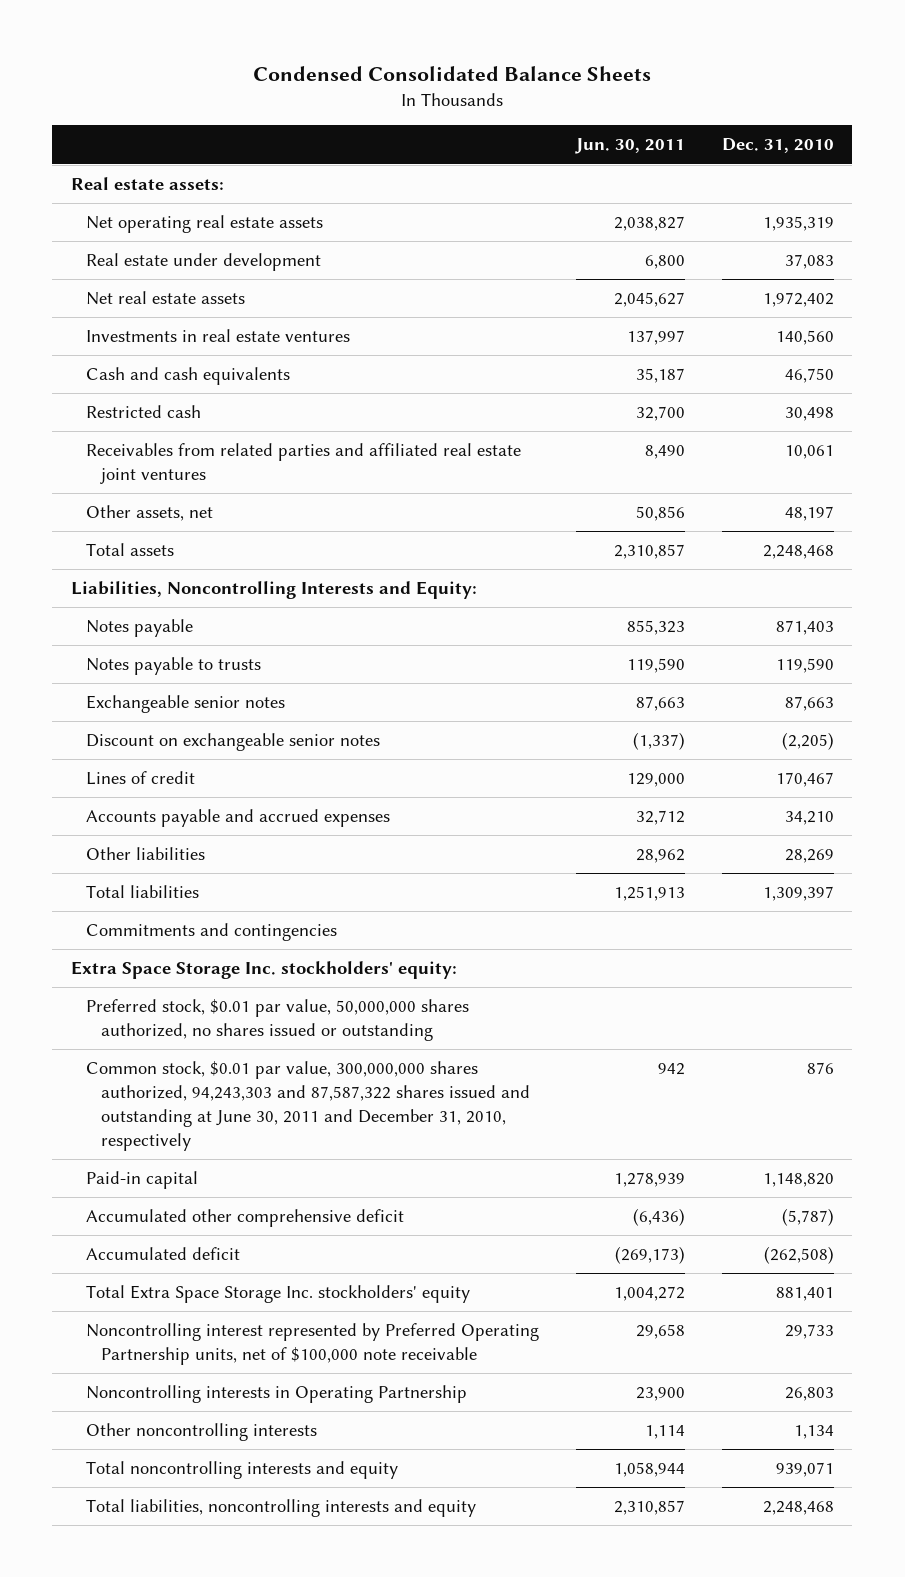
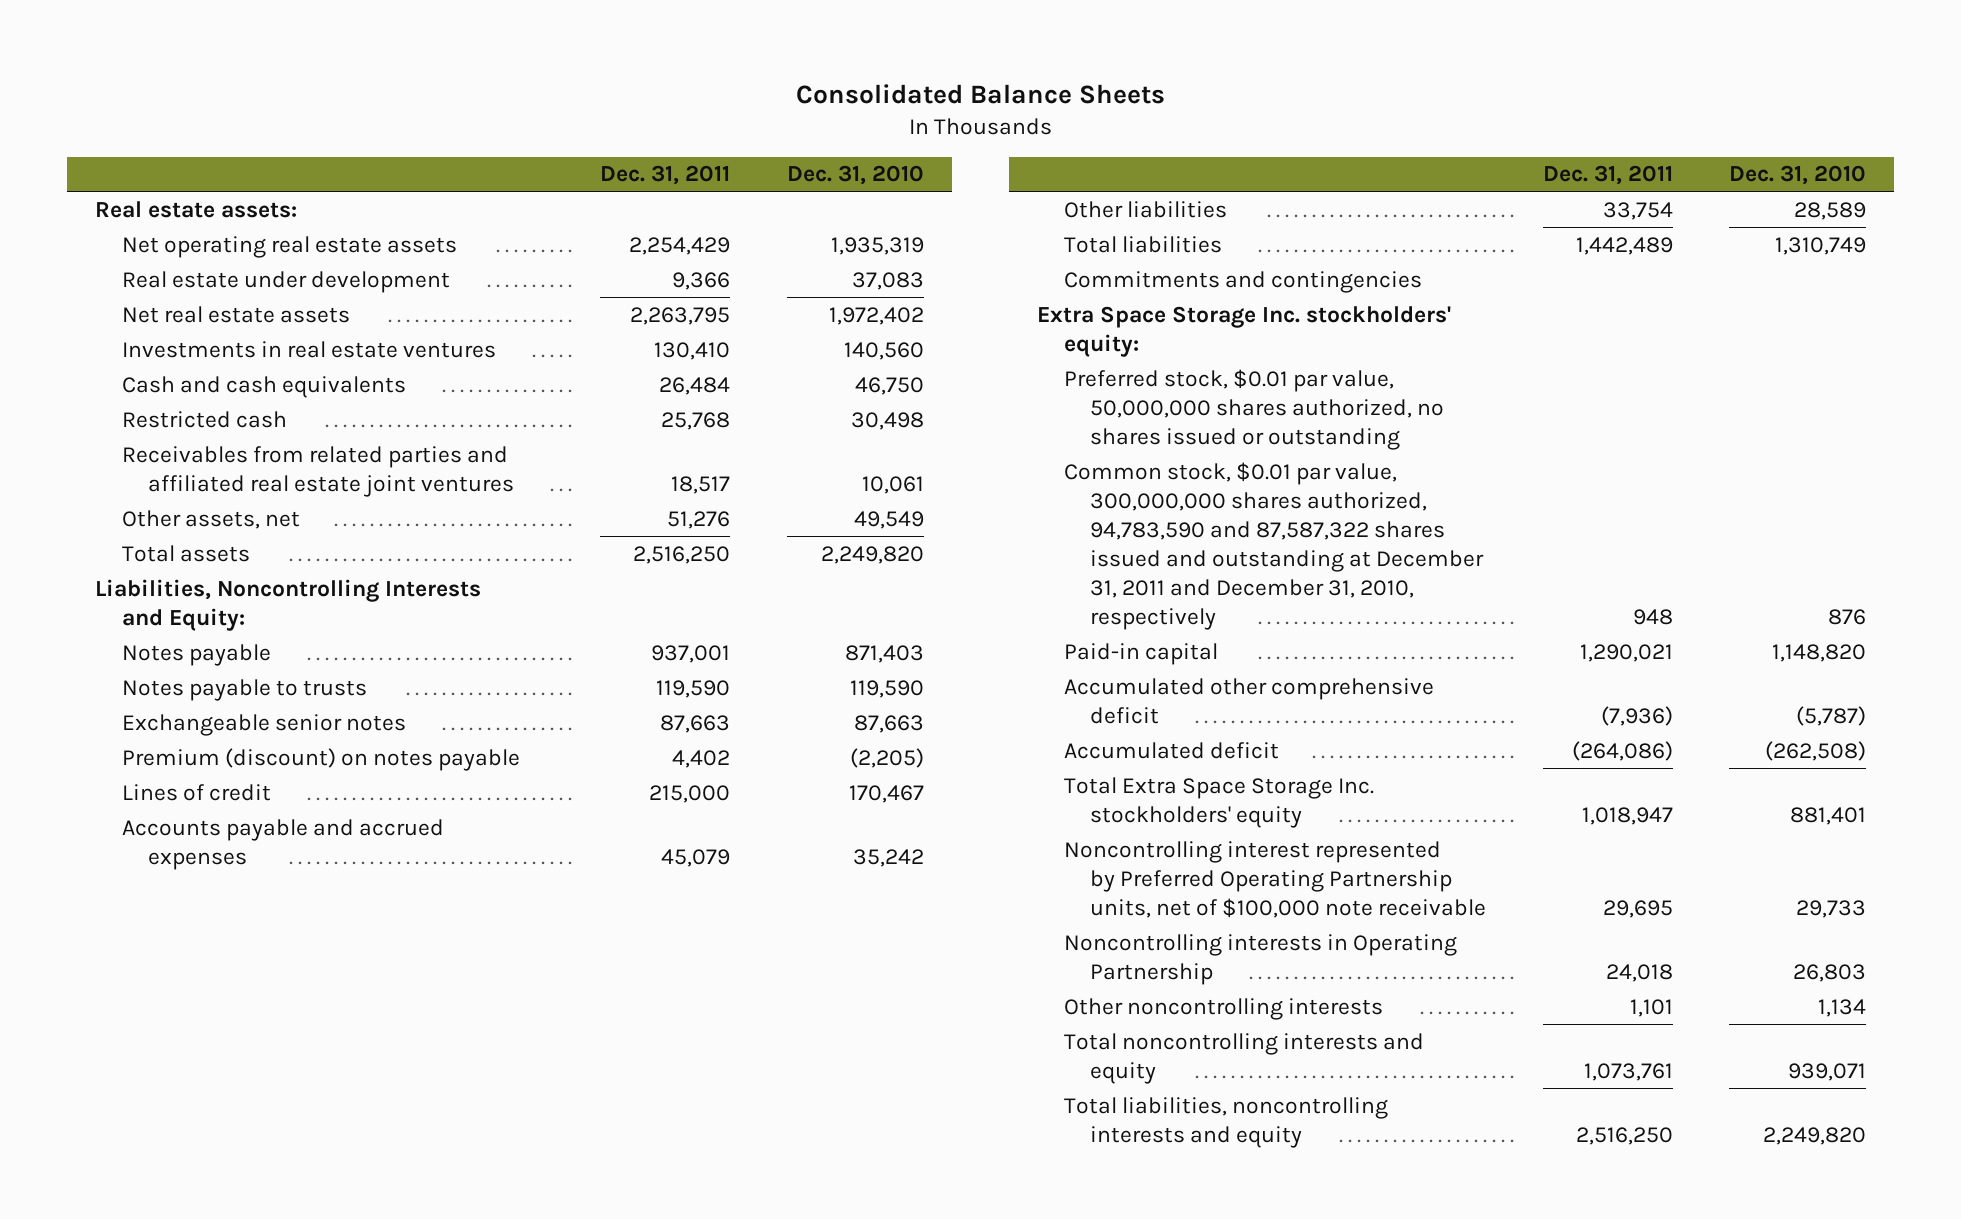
- Condensed Consolidated Balance Sheets
+ Consolidated Balance Sheets
- | Jun. 30, 2011 | Dec. 31, 2010
+ | Dec. 31, 2011 | Dec. 31, 2010
- Other assets, net | 50,856 | 48,197
- Total assets | 2,310,857 | 2,248,468
+ Other assets, net | 51,276 | 49,549
+ Total assets | 2,516,250 | 2,249,820
- Discount on exchangeable senior notes | (1,337) | (2,205)
+ Premium (discount) on notes payable | 4,402 | (2,205)
- Accounts payable and accrued expenses | 32,712 | 34,210
- Other liabilities | 28,962 | 28,269
- Total liabilities | 1,251,913 | 1,309,397
+ Accounts payable and accrued expenses | 45,079 | 35,242
+ Other liabilities | 33,754 | 28,589
+ Total liabilities | 1,442,489 | 1,310,749
- Common stock, $0.01 par value, 300,000,000 shares authorized, 94,243,303 and 87,587,322 shares issued and outstanding at June 30, 2011 and December 31, 2010, respectively | 942 | 876
+ Common stock, $0.01 par value, 300,000,000 shares authorized, 94,783,590 and 87,587,322 shares issued and outstanding at December 31, 2011 and December 31, 2010, respectively | 948 | 876
- Total liabilities, noncontrolling interests and equity | 2,310,857 | 2,248,468
+ Total liabilities, noncontrolling interests and equity | 2,516,250 | 2,249,820

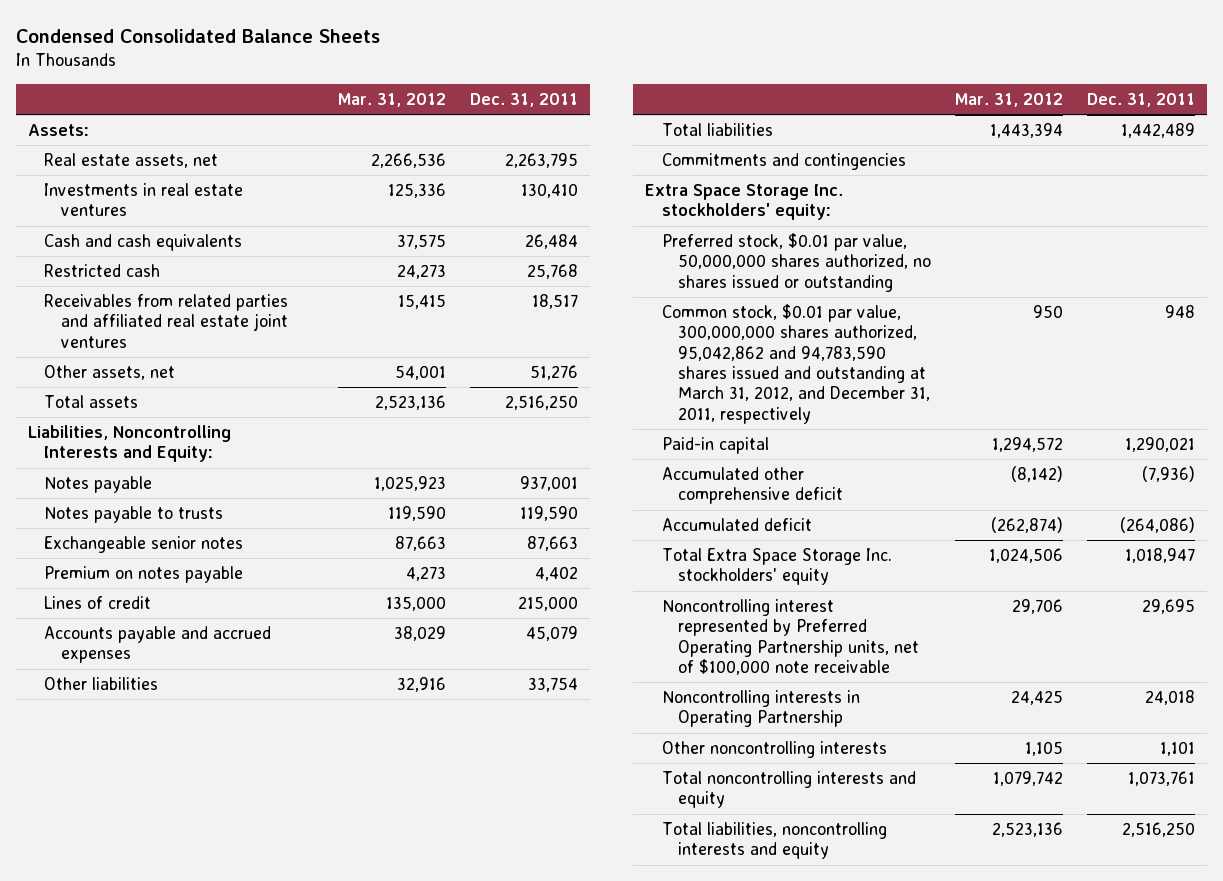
- Consolidated Balance Sheets
+ Condensed Consolidated Balance Sheets
- | Dec. 31, 2011 | Dec. 31, 2010
+ | Mar. 31, 2012 | Dec. 31, 2011
- Real estate assets:
- Net operating real estate assets | 2,254,429 | 1,935,319
- Real estate under development | 9,366 | 37,083
- Net real estate assets | 2,263,795 | 1,972,402
+ Assets:
+ Real estate assets, net | 2,266,536 | 2,263,795
- Premium (discount) on notes payable | 4,402 | (2,205)
+ Premium on notes payable | 4,273 | 4,402
- Common stock, $0.01 par value, 300,000,000 shares authorized, 94,783,590 and 87,587,322 shares issued and outstanding at December 31, 2011 and December 31, 2010, respectively | 948 | 876
+ Common stock, $0.01 par value, 300,000,000 shares authorized, 95,042,862 and 94,783,590 shares issued and outstanding at March 31, 2012, and December 31, 2011, respectively | 950 | 948

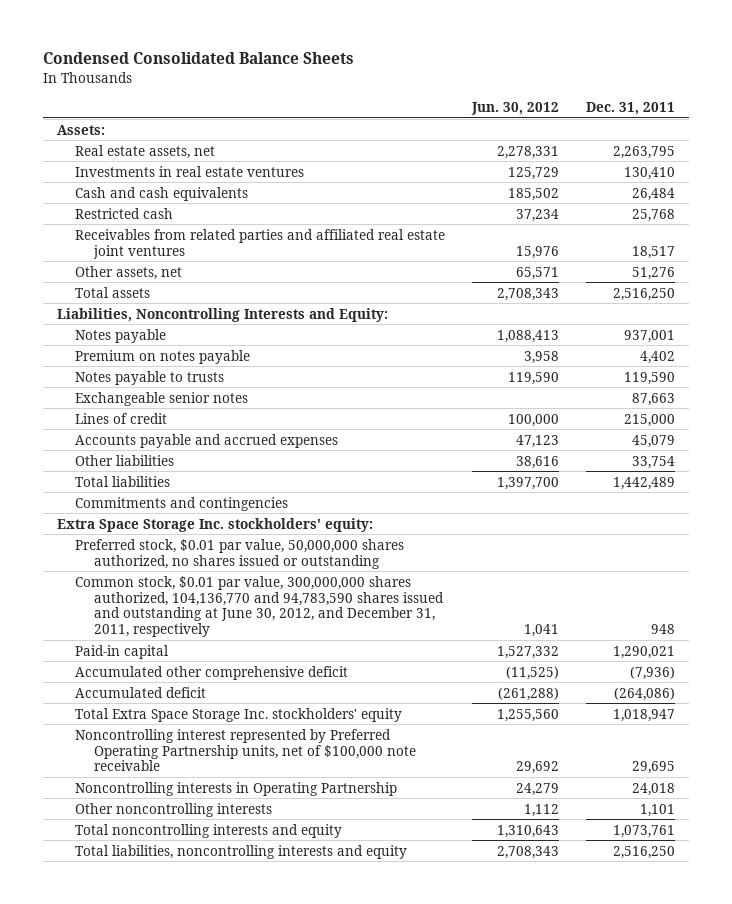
- | Mar. 31, 2012 | Dec. 31, 2011
+ | Jun. 30, 2012 | Dec. 31, 2011
moved up: Premium on notes payable | 3,958 | 4,402
- Common stock, $0.01 par value, 300,000,000 shares authorized, 95,042,862 and 94,783,590 shares issued and outstanding at March 31, 2012, and December 31, 2011, respectively | 950 | 948
+ Common stock, $0.01 par value, 300,000,000 shares authorized, 104,136,770 and 94,783,590 shares issued and outstanding at June 30, 2012, and December 31, 2011, respectively | 1,041 | 948

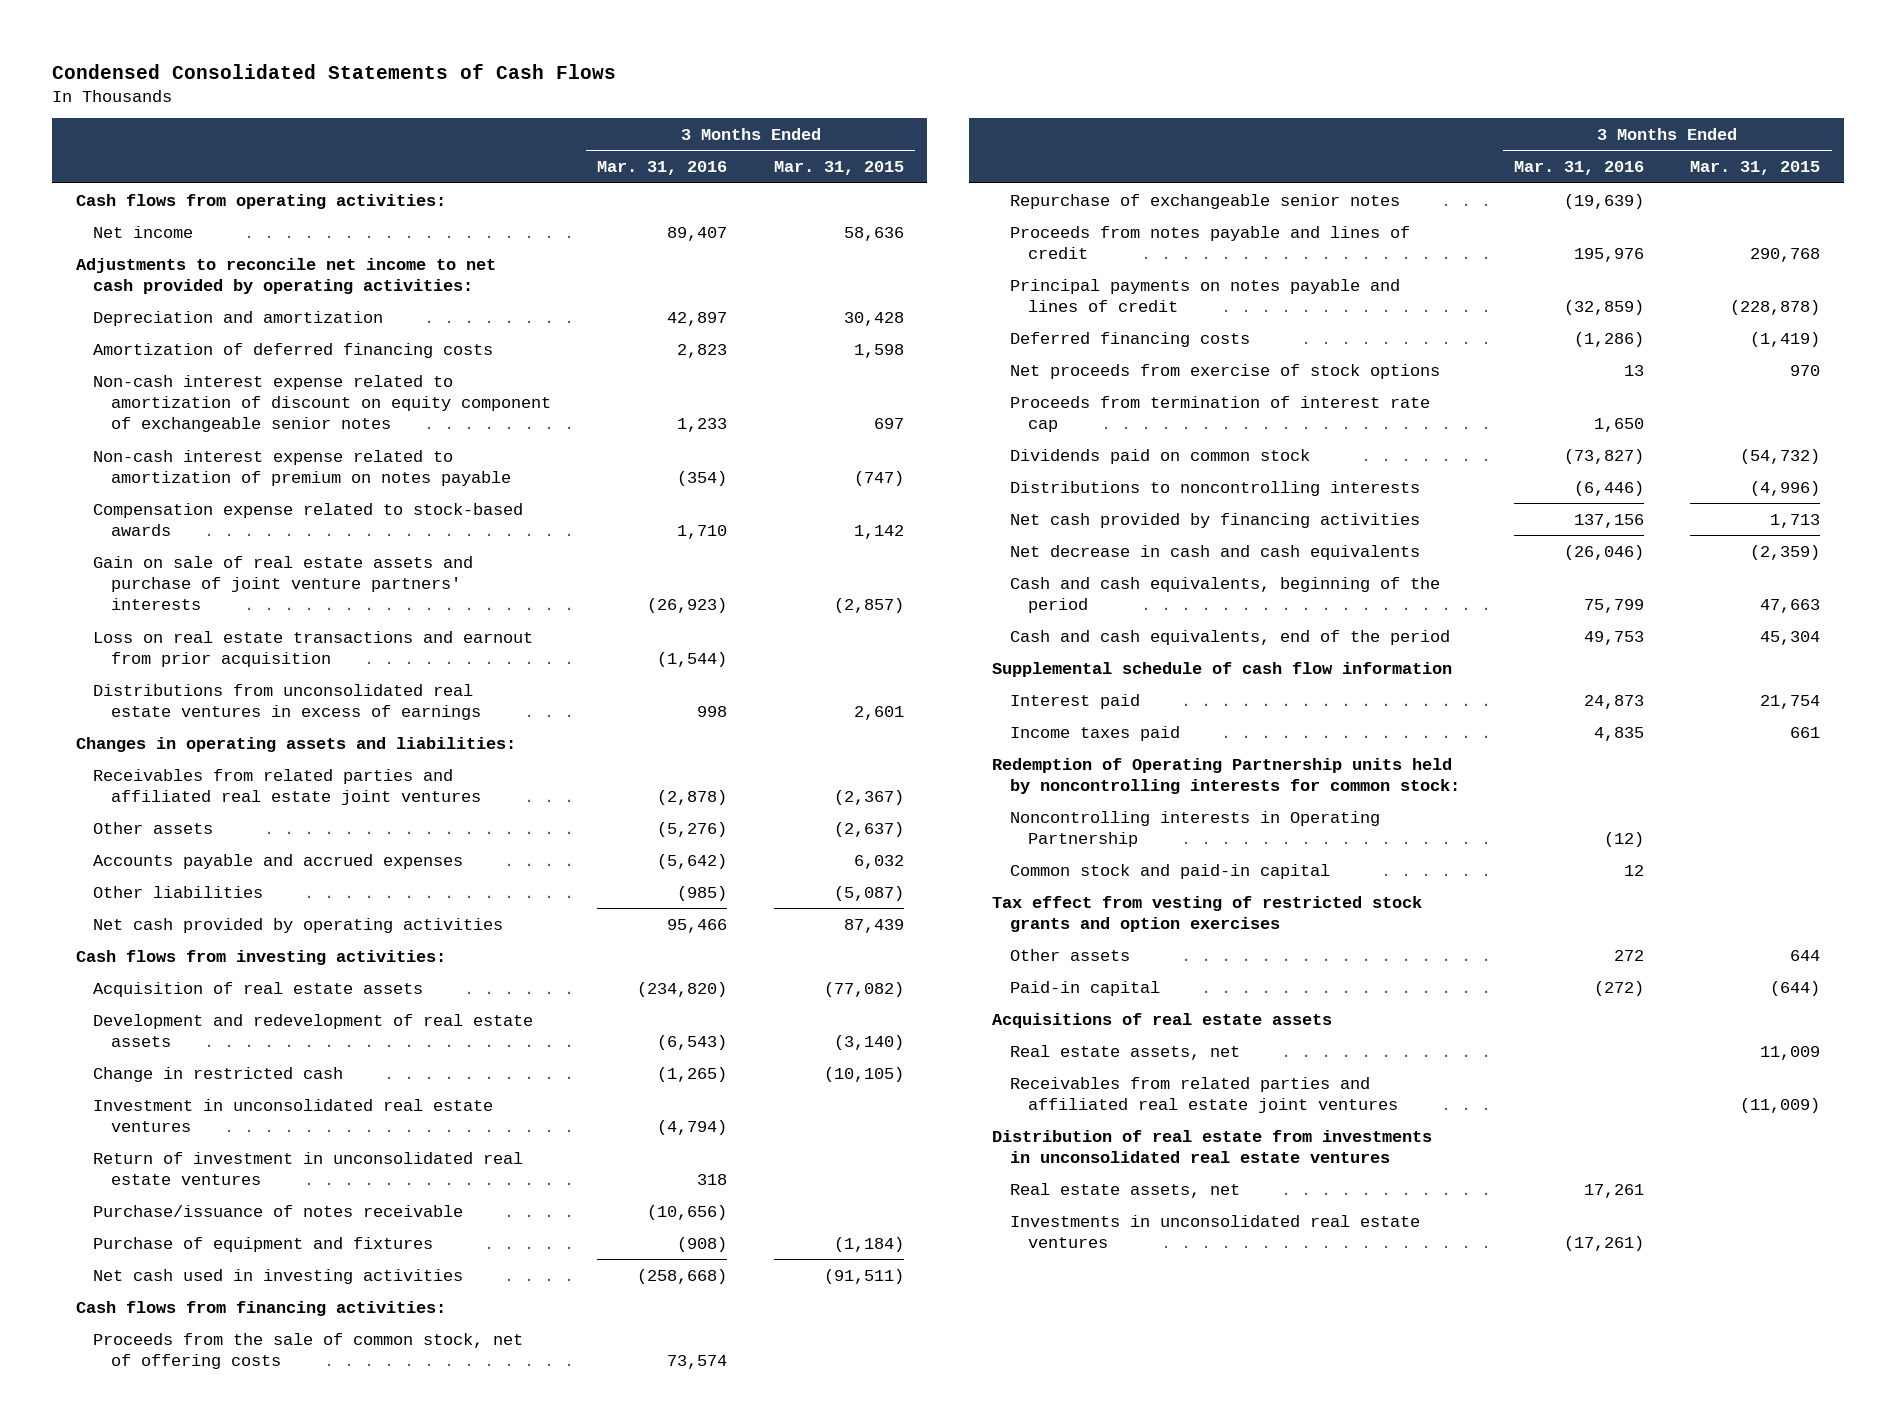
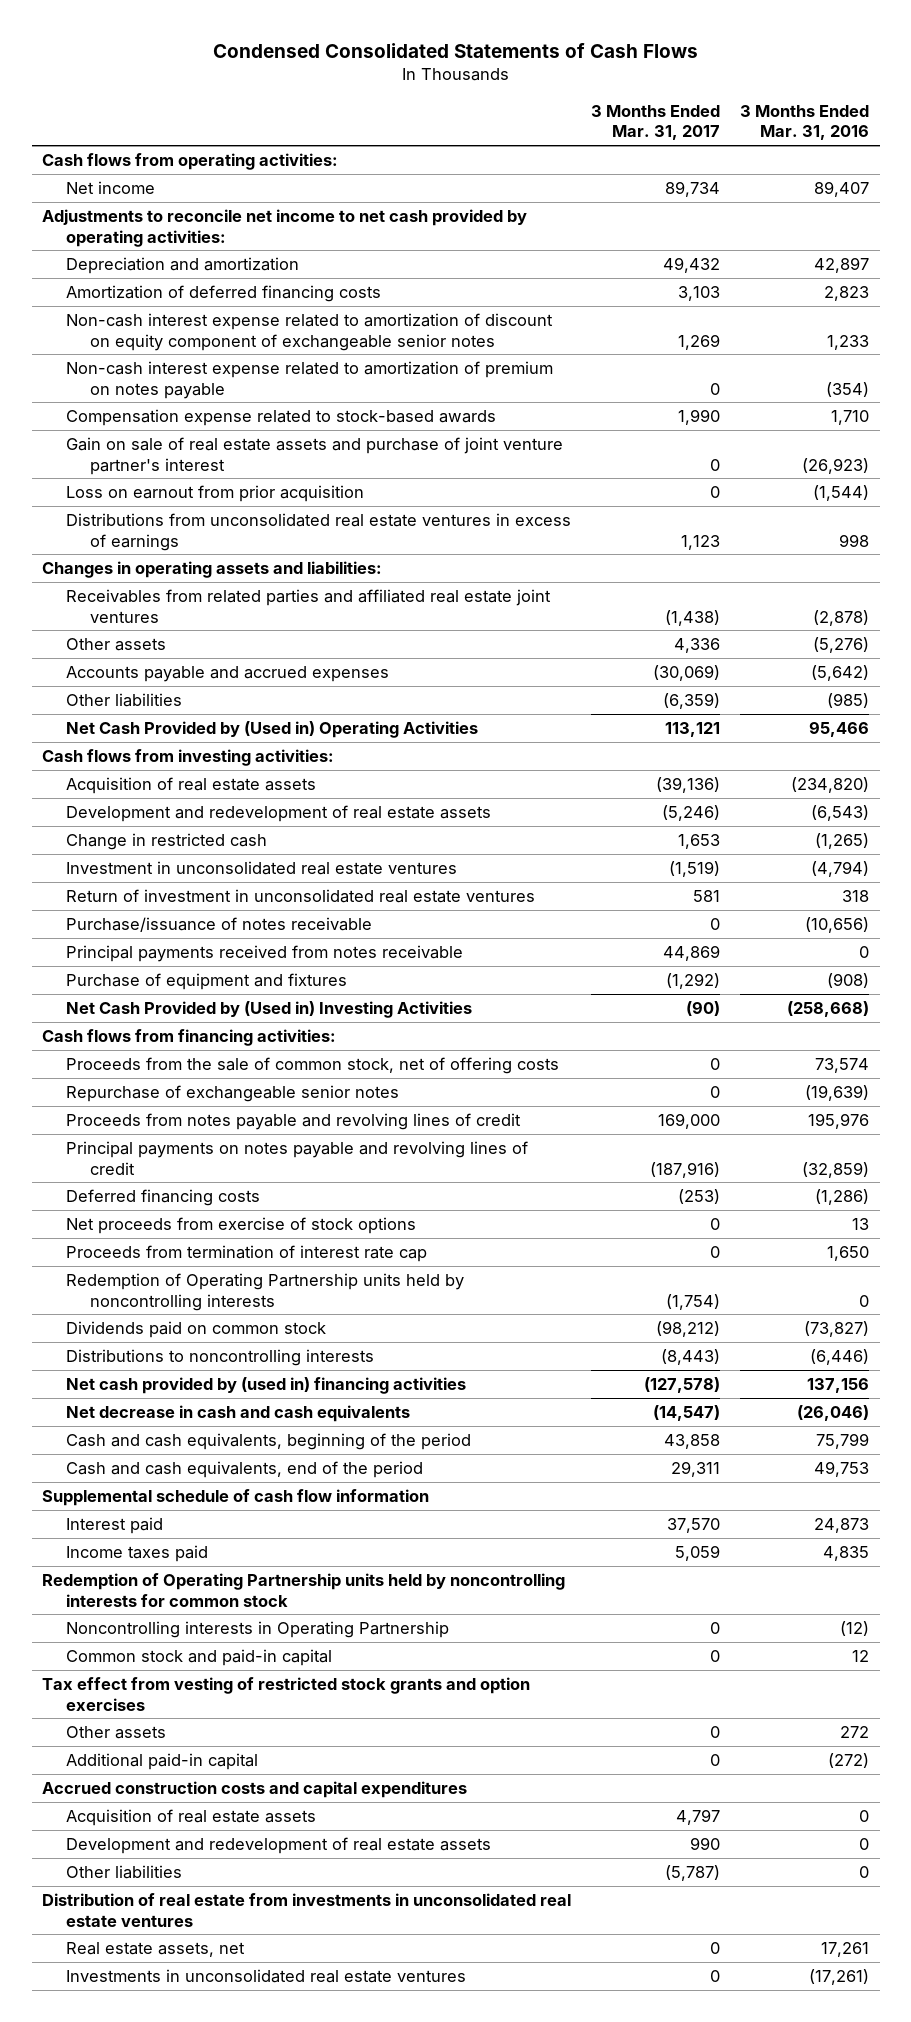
- | 3 Months Ended Mar. 31, 2016 | 3 Months Ended Mar. 31, 2015
+ | 3 Months Ended Mar. 31, 2017 | 3 Months Ended Mar. 31, 2016
- Gain on sale of real estate assets and purchase of joint venture partners' interests | (26,923) | (2,857)
- Loss on real estate transactions and earnout from prior acquisition | (1,544) |
+ Gain on sale of real estate assets and purchase of joint venture partner's interest | 0 | (26,923)
+ Loss on earnout from prior acquisition | 0 | (1,544)
- Net cash provided by operating activities | 95,466 | 87,439
+ Net Cash Provided by (Used in) Operating Activities | 113,121 | 95,466
+ Principal payments received from notes receivable | 44,869 | 0
- Net cash used in investing activities | (258,668) | (91,511)
+ Net Cash Provided by (Used in) Investing Activities | (90) | (258,668)
- Proceeds from notes payable and lines of credit | 195,976 | 290,768
- Principal payments on notes payable and lines of credit | (32,859) | (228,878)
+ Proceeds from notes payable and revolving lines of credit | 169,000 | 195,976
+ Principal payments on notes payable and revolving lines of credit | (187,916) | (32,859)
+ Redemption of Operating Partnership units held by noncontrolling interests | (1,754) | 0
- Net cash provided by financing activities | 137,156 | 1,713
+ Net cash provided by (used in) financing activities | (127,578) | 137,156
- Redemption of Operating Partnership units held by noncontrolling interests for common stock:
+ Redemption of Operating Partnership units held by noncontrolling interests for common stock
- Paid-in capital | (272) | (644)
- Acquisitions of real estate assets
- Real estate assets, net | | 11,009
- Receivables from related parties and affiliated real estate joint ventures | | (11,009)
+ Additional paid-in capital | 0 | (272)
+ Accrued construction costs and capital expenditures
+ Acquisition of real estate assets | 4,797 | 0
+ Development and redevelopment of real estate assets | 990 | 0
+ Other liabilities | (5,787) | 0

